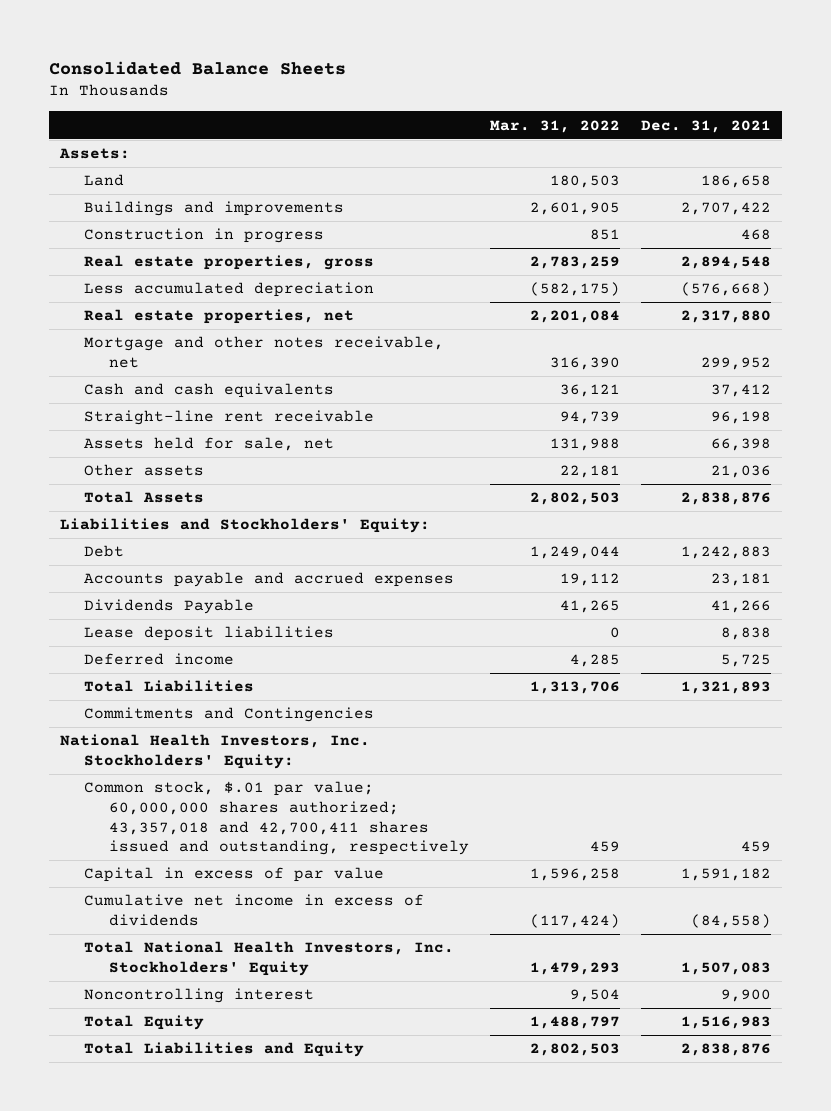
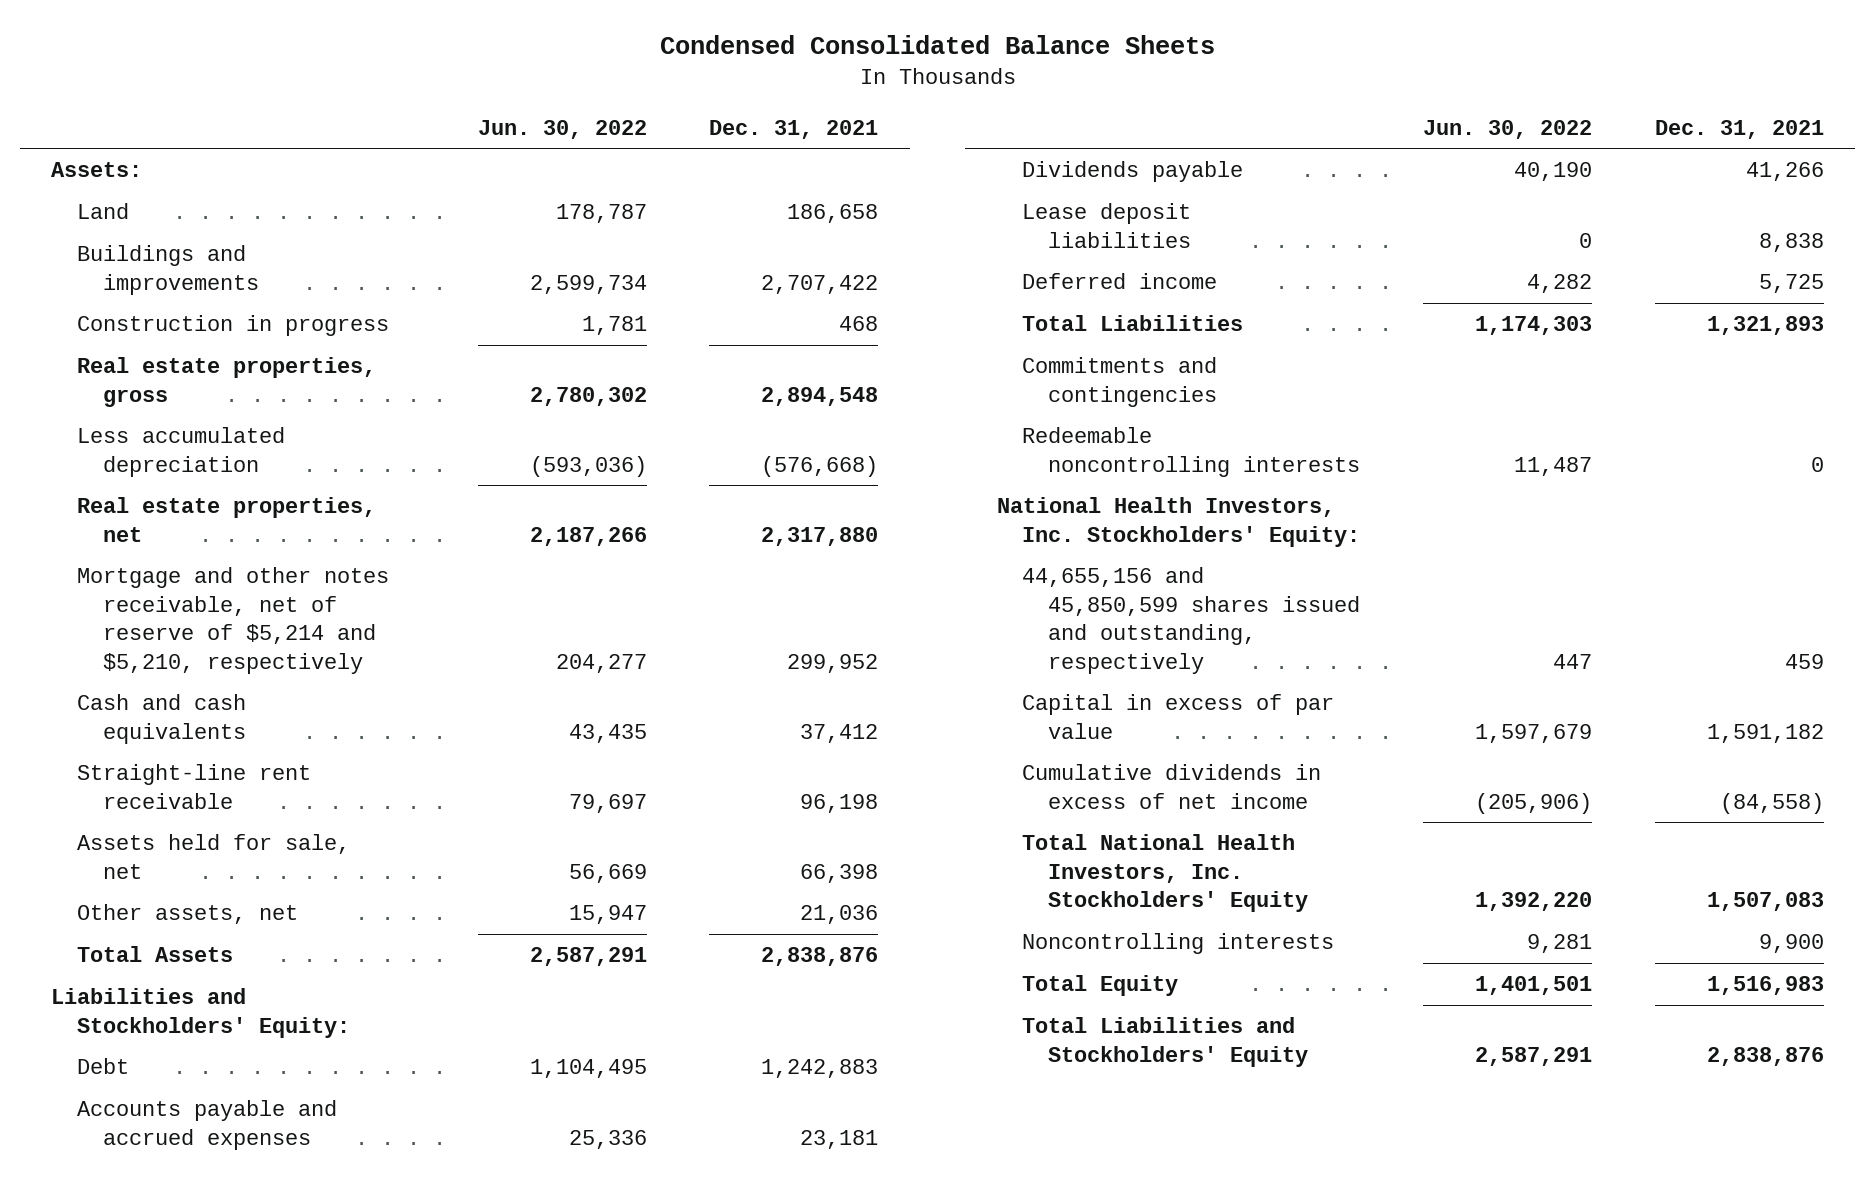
- Consolidated Balance Sheets
+ Condensed Consolidated Balance Sheets
- | Mar. 31, 2022 | Dec. 31, 2021
+ | Jun. 30, 2022 | Dec. 31, 2021
- Mortgage and other notes receivable, net | 316,390 | 299,952
+ Mortgage and other notes receivable, net of reserve of $5,214 and $5,210, respectively | 204,277 | 299,952
- Other assets | 22,181 | 21,036
+ Other assets, net | 15,947 | 21,036
- Dividends Payable | 41,265 | 41,266
+ Dividends payable | 40,190 | 41,266
- Commitments and Contingencies
+ Commitments and contingencies
+ Redeemable noncontrolling interests | 11,487 | 0
- Common stock, $.01 par value; 60,000,000 shares authorized; 43,357,018 and 42,700,411 shares issued and outstanding, respectively | 459 | 459
+ 44,655,156 and 45,850,599 shares issued and outstanding, respectively | 447 | 459
- Cumulative net income in excess of dividends | (117,424) | (84,558)
+ Cumulative dividends in excess of net income | (205,906) | (84,558)
- Noncontrolling interest | 9,504 | 9,900
+ Noncontrolling interests | 9,281 | 9,900
- Total Liabilities and Equity | 2,802,503 | 2,838,876
+ Total Liabilities and Stockholders' Equity | 2,587,291 | 2,838,876

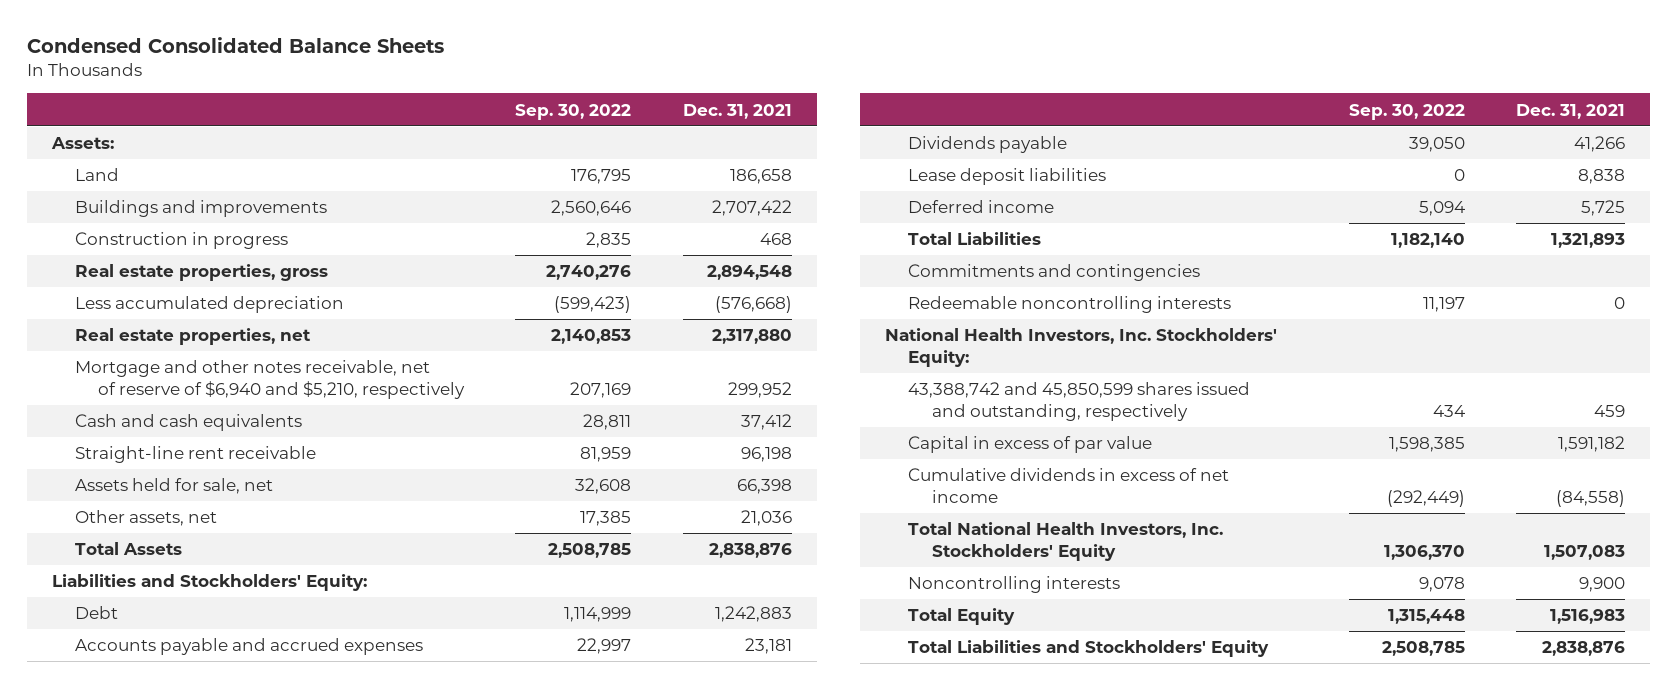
- | Jun. 30, 2022 | Dec. 31, 2021
+ | Sep. 30, 2022 | Dec. 31, 2021
- Mortgage and other notes receivable, net of reserve of $5,214 and $5,210, respectively | 204,277 | 299,952
+ Mortgage and other notes receivable, net of reserve of $6,940 and $5,210, respectively | 207,169 | 299,952
- 44,655,156 and 45,850,599 shares issued and outstanding, respectively | 447 | 459
+ 43,388,742 and 45,850,599 shares issued and outstanding, respectively | 434 | 459

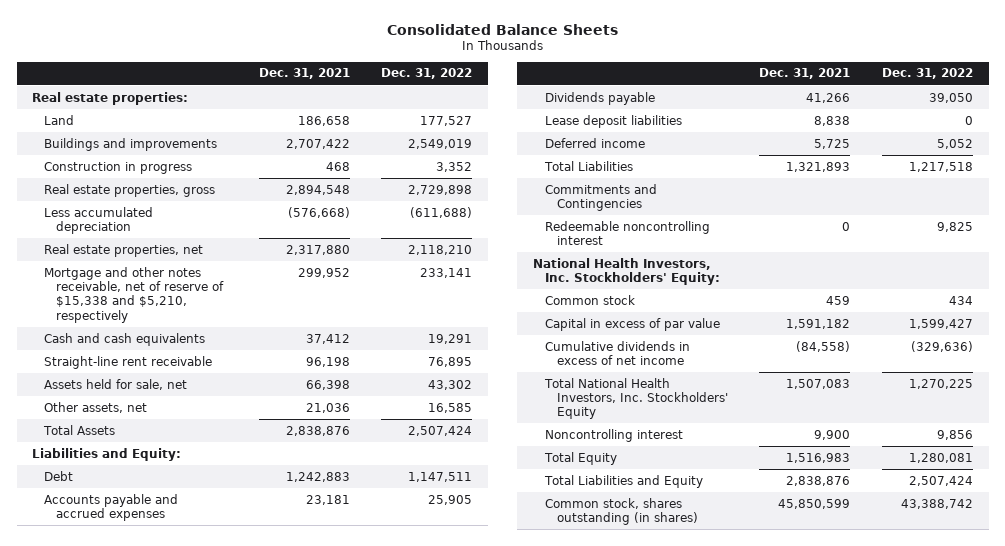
- Condensed Consolidated Balance Sheets
+ Consolidated Balance Sheets
- | Sep. 30, 2022 | Dec. 31, 2021
+ | Dec. 31, 2021 | Dec. 31, 2022
- Assets:
+ Real estate properties:
- Mortgage and other notes receivable, net of reserve of $6,940 and $5,210, respectively | 207,169 | 299,952
+ Mortgage and other notes receivable, net of reserve of $15,338 and $5,210, respectively | 299,952 | 233,141
- Liabilities and Stockholders' Equity:
+ Liabilities and Equity:
- Commitments and contingencies
- Redeemable noncontrolling interests | 11,197 | 0
+ Commitments and Contingencies
+ Redeemable noncontrolling interest | 0 | 9,825
- 43,388,742 and 45,850,599 shares issued and outstanding, respectively | 434 | 459
+ Common stock | 459 | 434
- Noncontrolling interests | 9,078 | 9,900
+ Noncontrolling interest | 9,900 | 9,856
- Total Liabilities and Stockholders' Equity | 2,508,785 | 2,838,876
+ Total Liabilities and Equity | 2,838,876 | 2,507,424
+ Common stock, shares outstanding (in shares) | 45,850,599 | 43,388,742

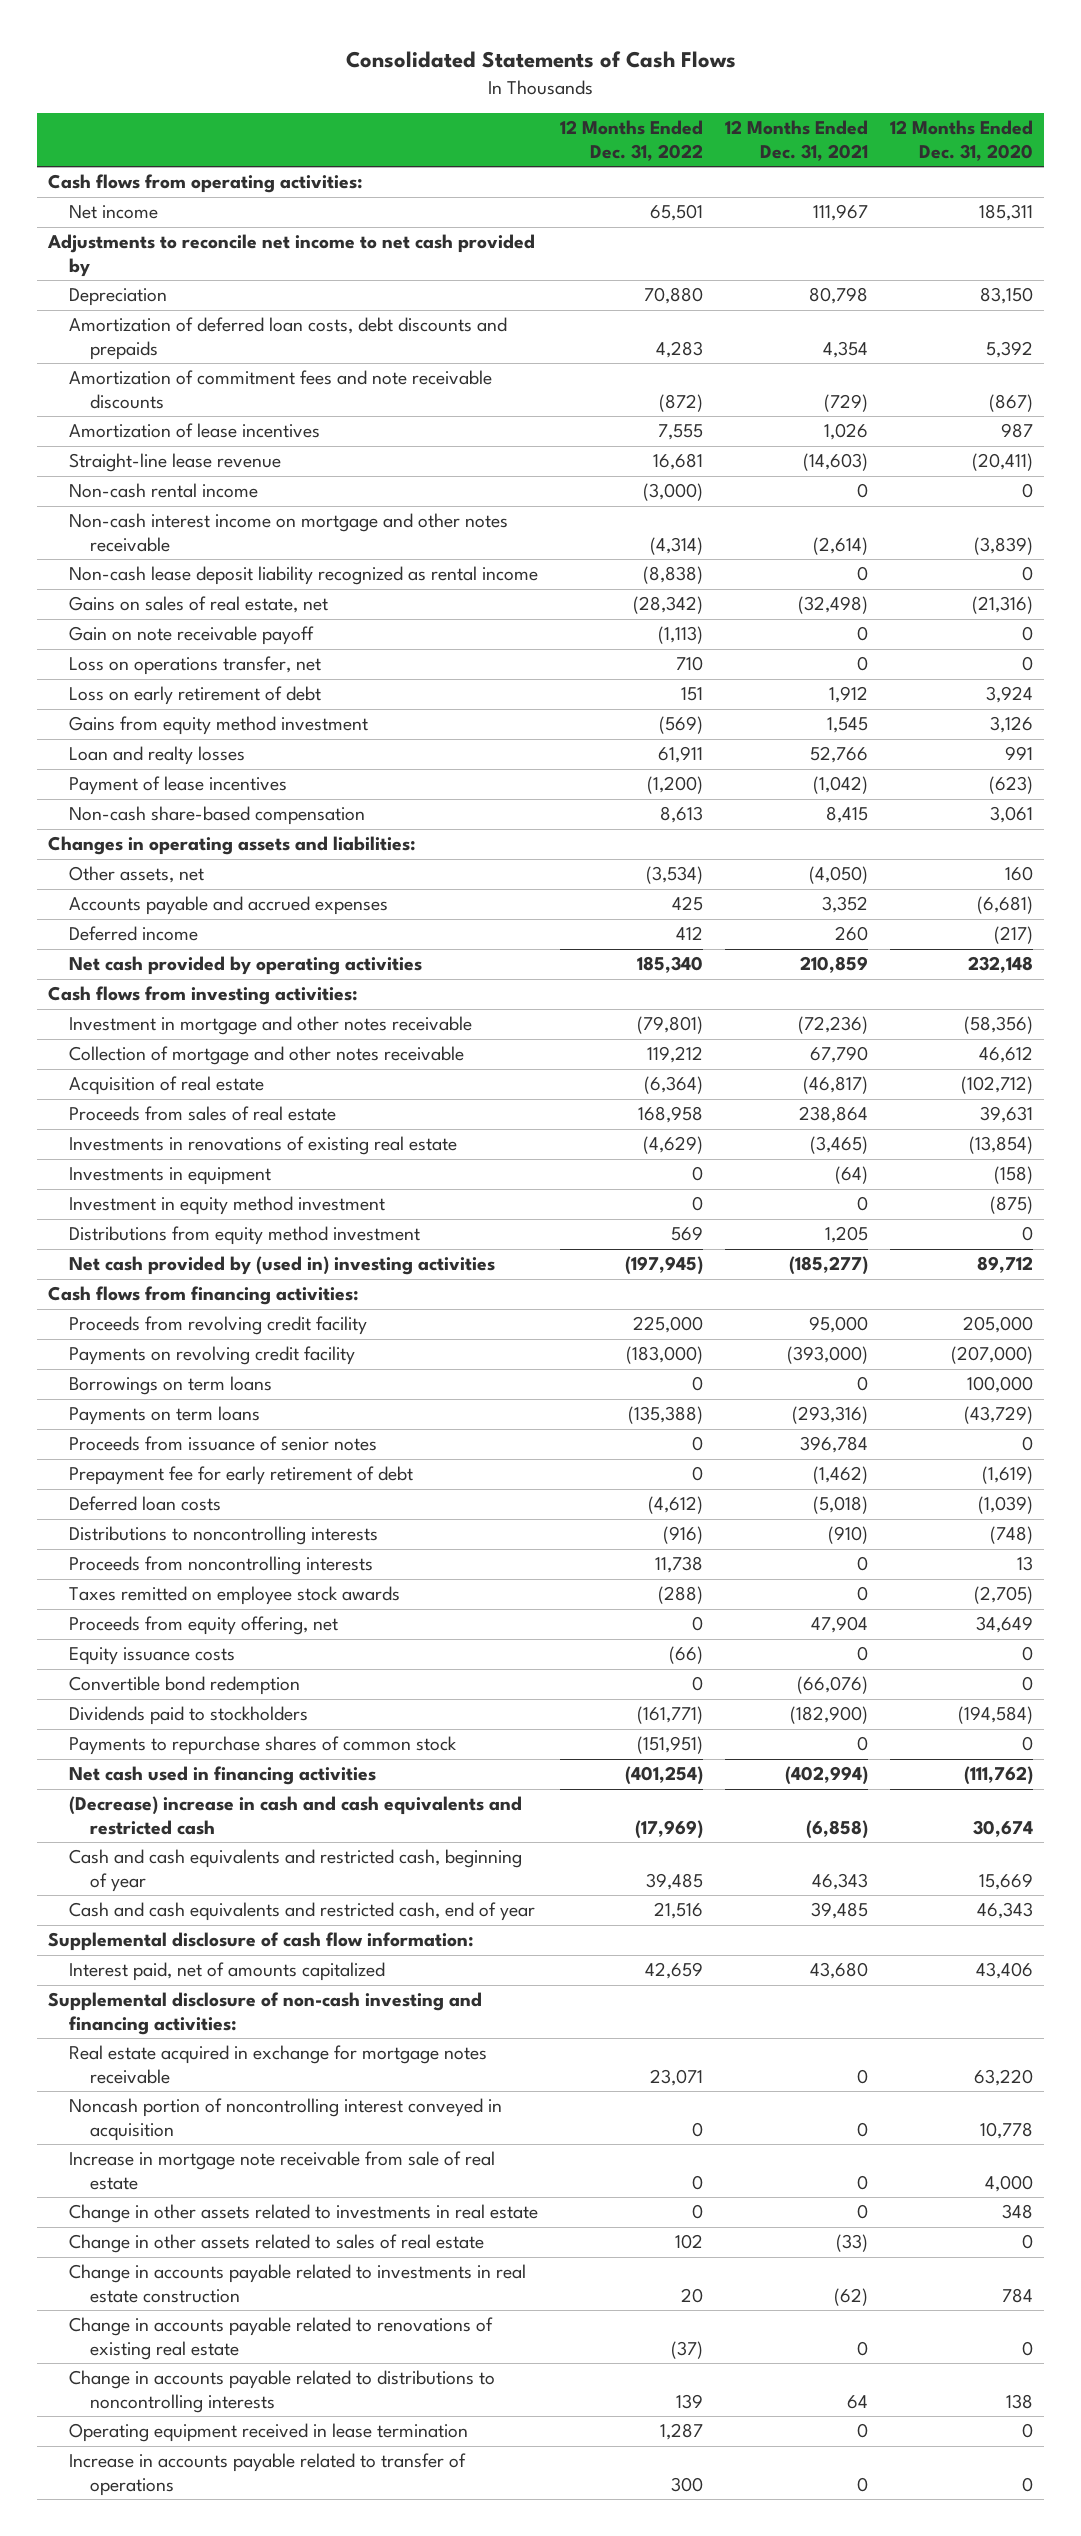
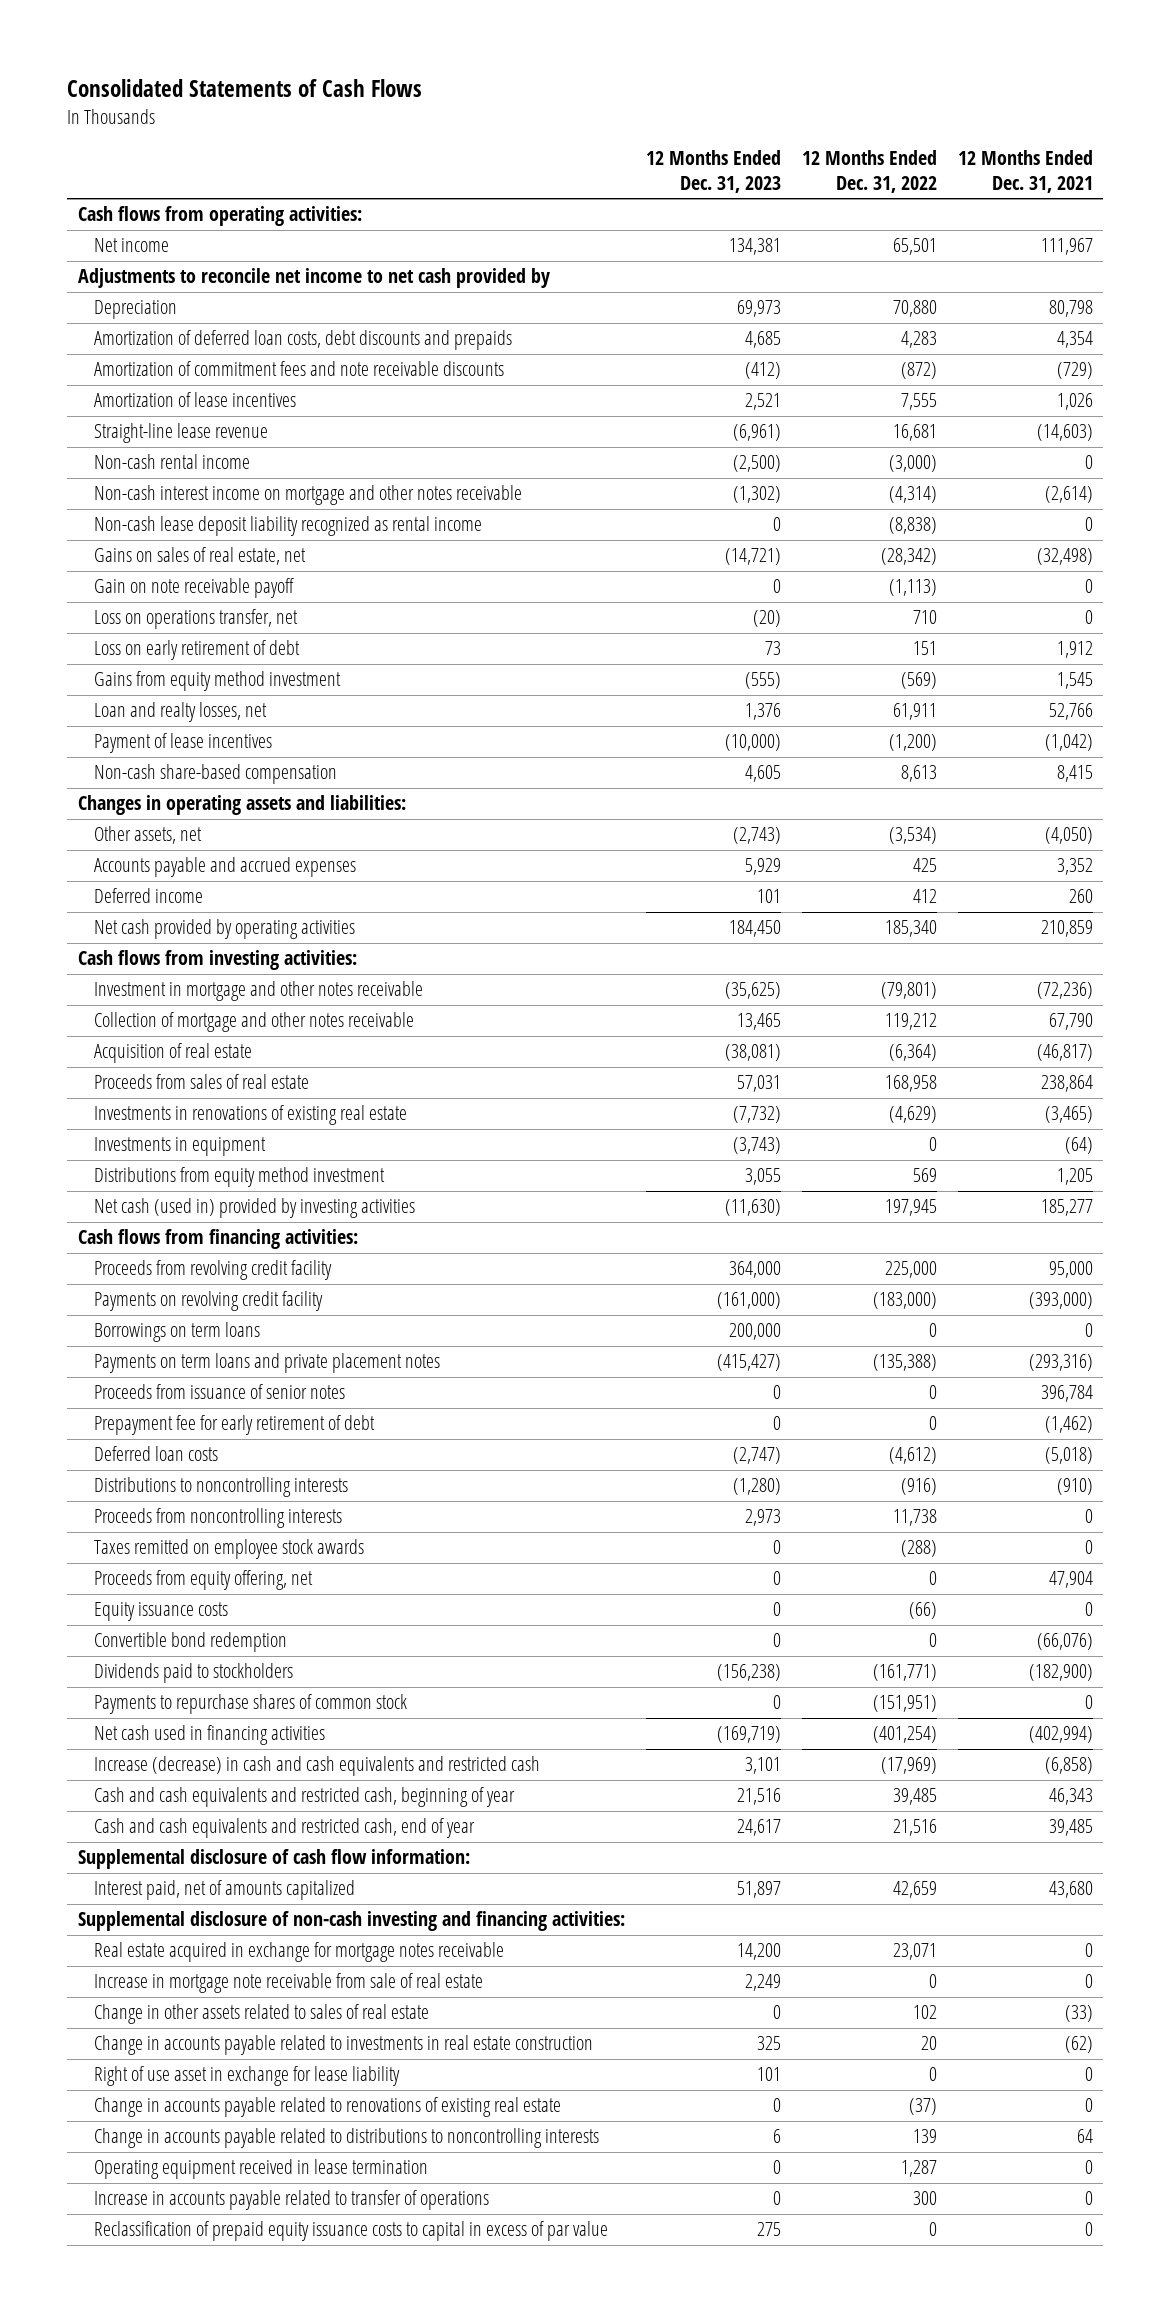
- | 12 Months Ended Dec. 31, 2022 | 12 Months Ended Dec. 31, 2021 | 12 Months Ended Dec. 31, 2020
+ | 12 Months Ended Dec. 31, 2023 | 12 Months Ended Dec. 31, 2022 | 12 Months Ended Dec. 31, 2021
- Loan and realty losses | 61,911 | 52,766 | 991
+ Loan and realty losses, net | 1,376 | 61,911 | 52,766
- Investment in equity method investment | 0 | 0 | (875)
- Net cash provided by (used in) investing activities | (197,945) | (185,277) | 89,712
+ Net cash (used in) provided by investing activities | (11,630) | 197,945 | 185,277
- Payments on term loans | (135,388) | (293,316) | (43,729)
+ Payments on term loans and private placement notes | (415,427) | (135,388) | (293,316)
- (Decrease) increase in cash and cash equivalents and restricted cash | (17,969) | (6,858) | 30,674
+ Increase (decrease) in cash and cash equivalents and restricted cash | 3,101 | (17,969) | (6,858)
- Noncash portion of noncontrolling interest conveyed in acquisition | 0 | 0 | 10,778
- Change in other assets related to investments in real estate | 0 | 0 | 348
+ Right of use asset in exchange for lease liability | 101 | 0 | 0
+ Reclassification of prepaid equity issuance costs to capital in excess of par value | 275 | 0 | 0

